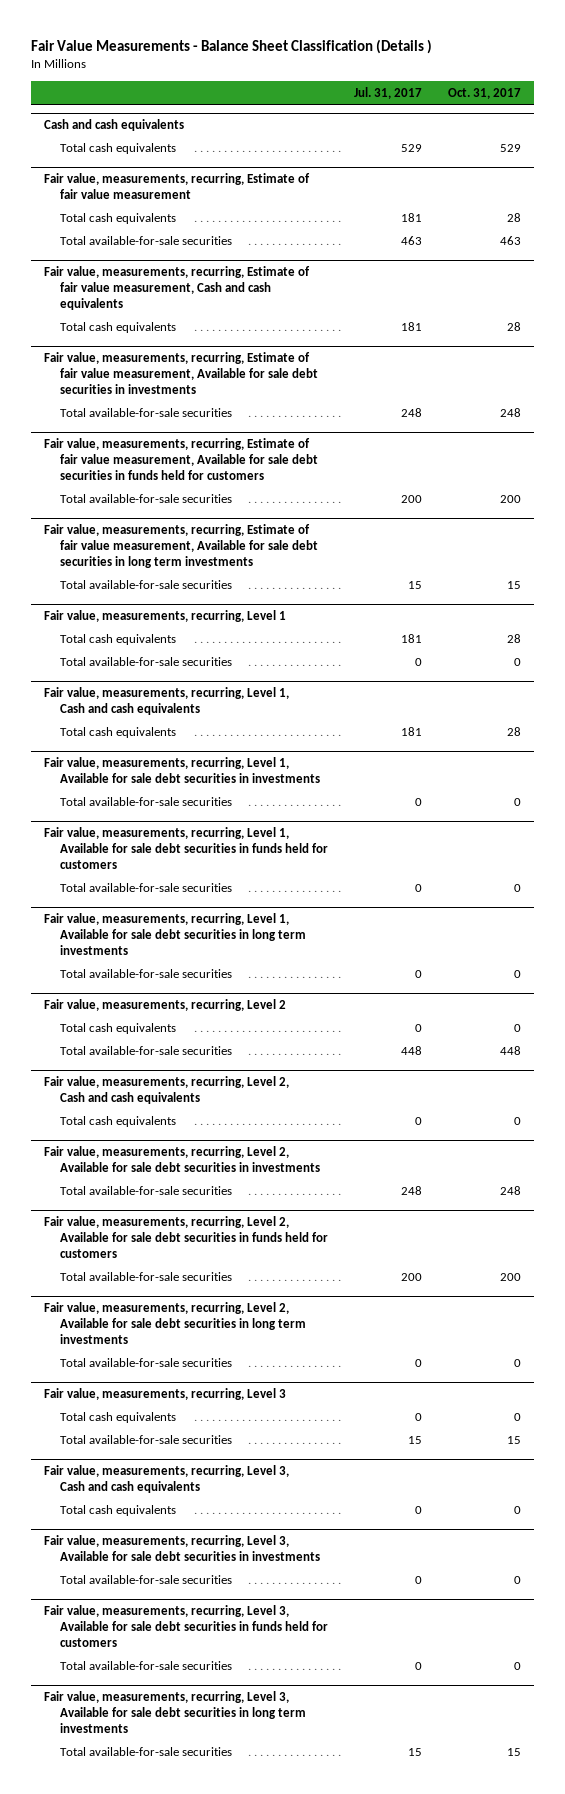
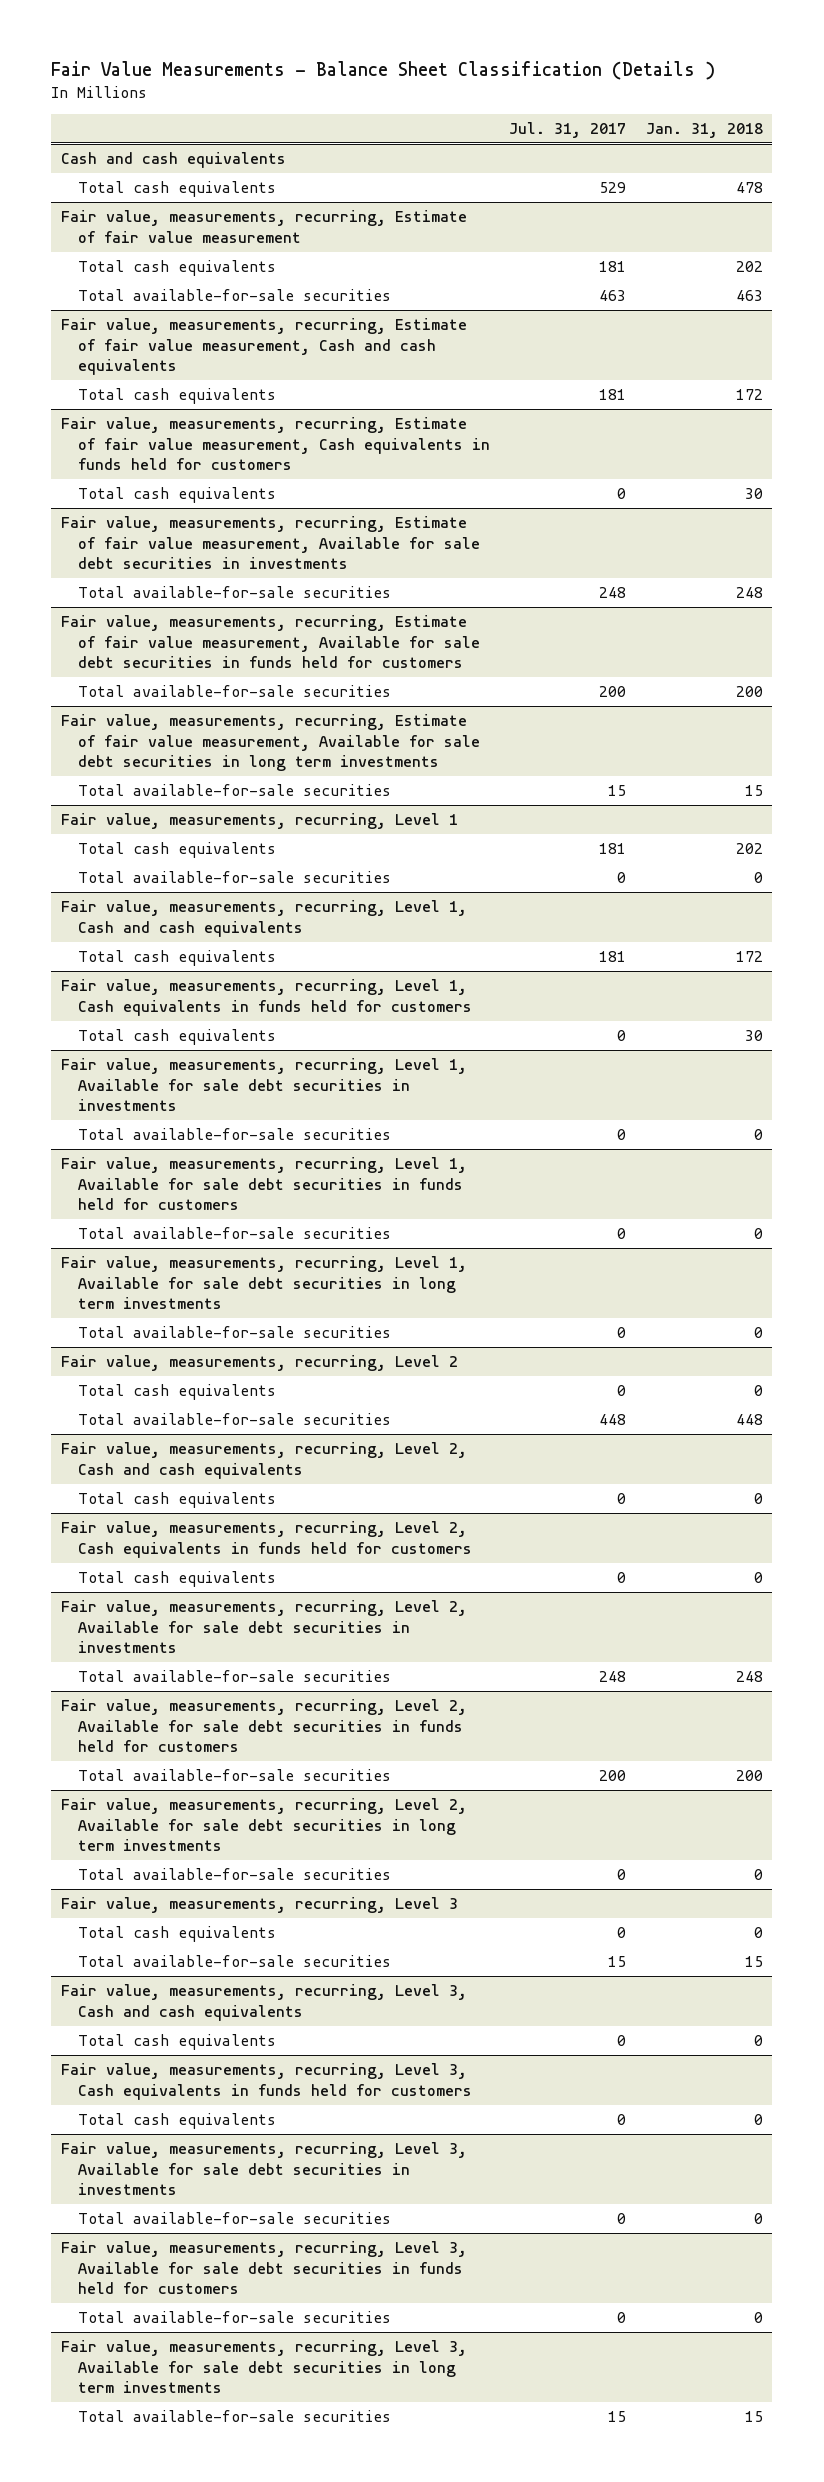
- | Jul. 31, 2017 | Oct. 31, 2017
+ | Jul. 31, 2017 | Jan. 31, 2018
+ Fair value, measurements, recurring, Estimate of fair value measurement, Cash equivalents in funds held for customers
+ Total cash equivalents | 0 | 30
+ Fair value, measurements, recurring, Level 1, Cash equivalents in funds held for customers
+ Total cash equivalents | 0 | 30
+ Fair value, measurements, recurring, Level 2, Cash equivalents in funds held for customers
+ Total cash equivalents | 0 | 0
+ Fair value, measurements, recurring, Level 3, Cash equivalents in funds held for customers
+ Total cash equivalents | 0 | 0

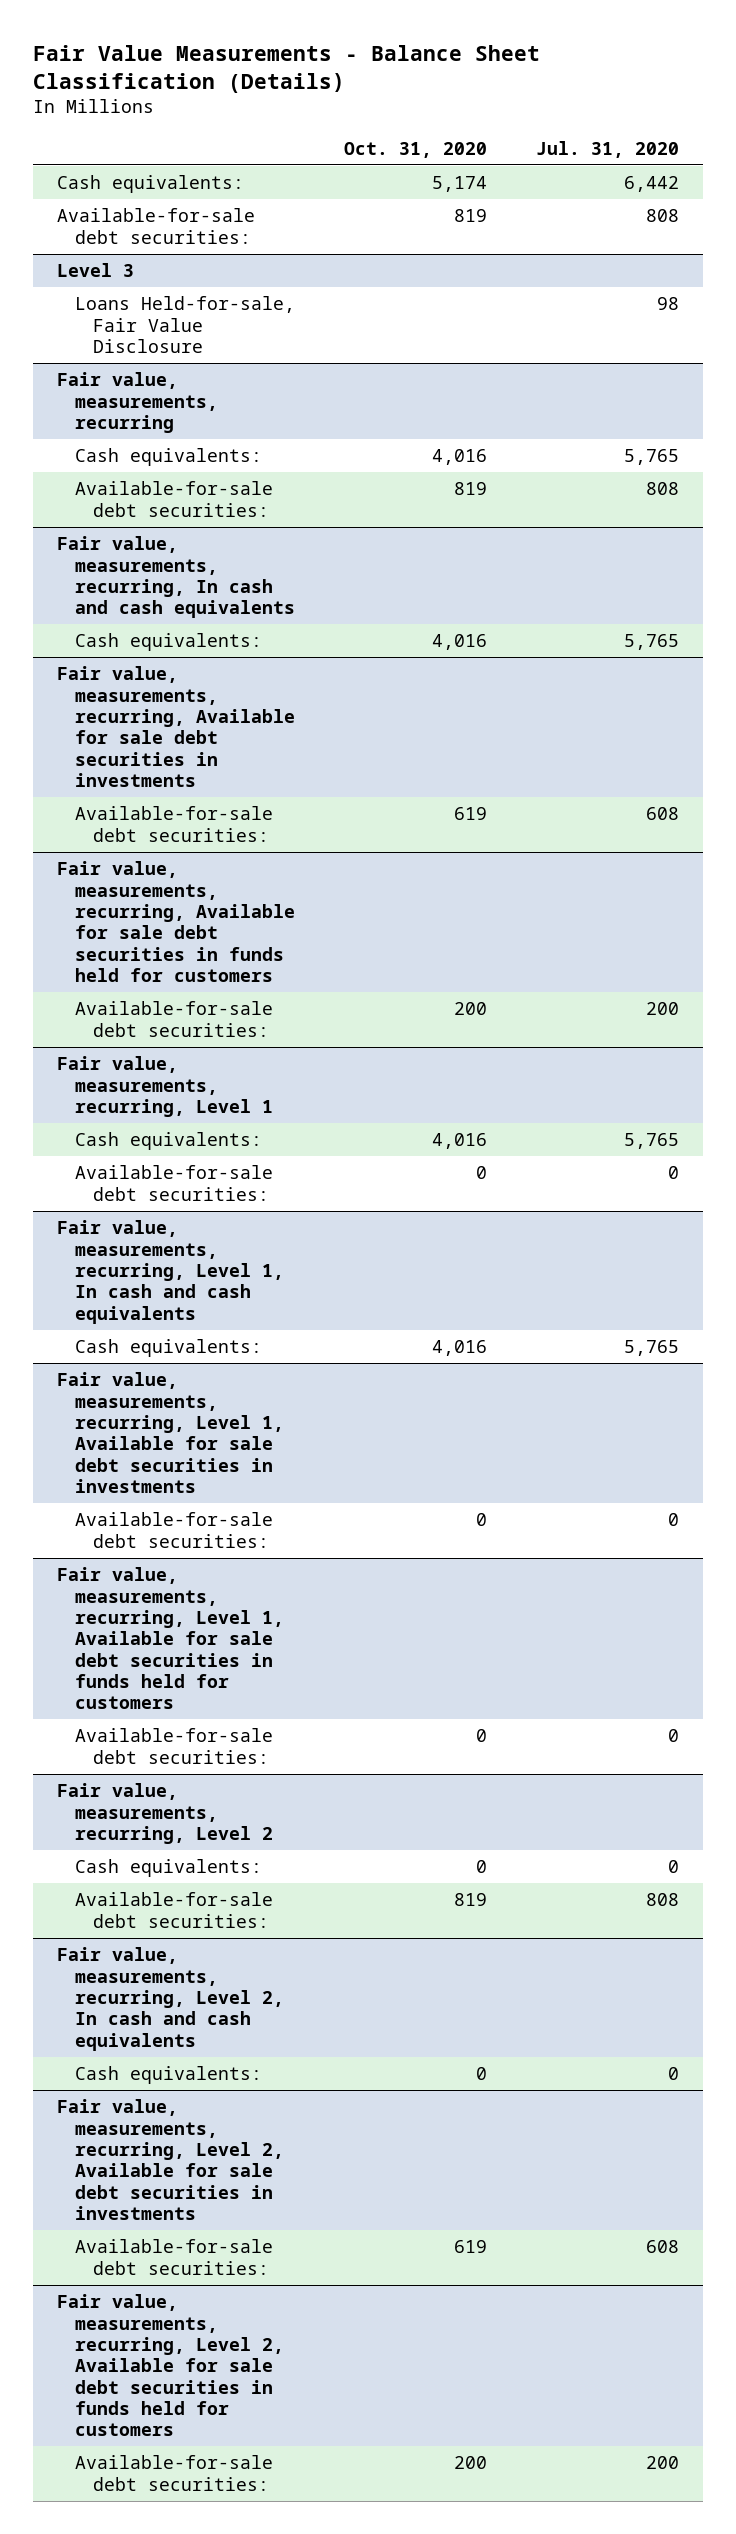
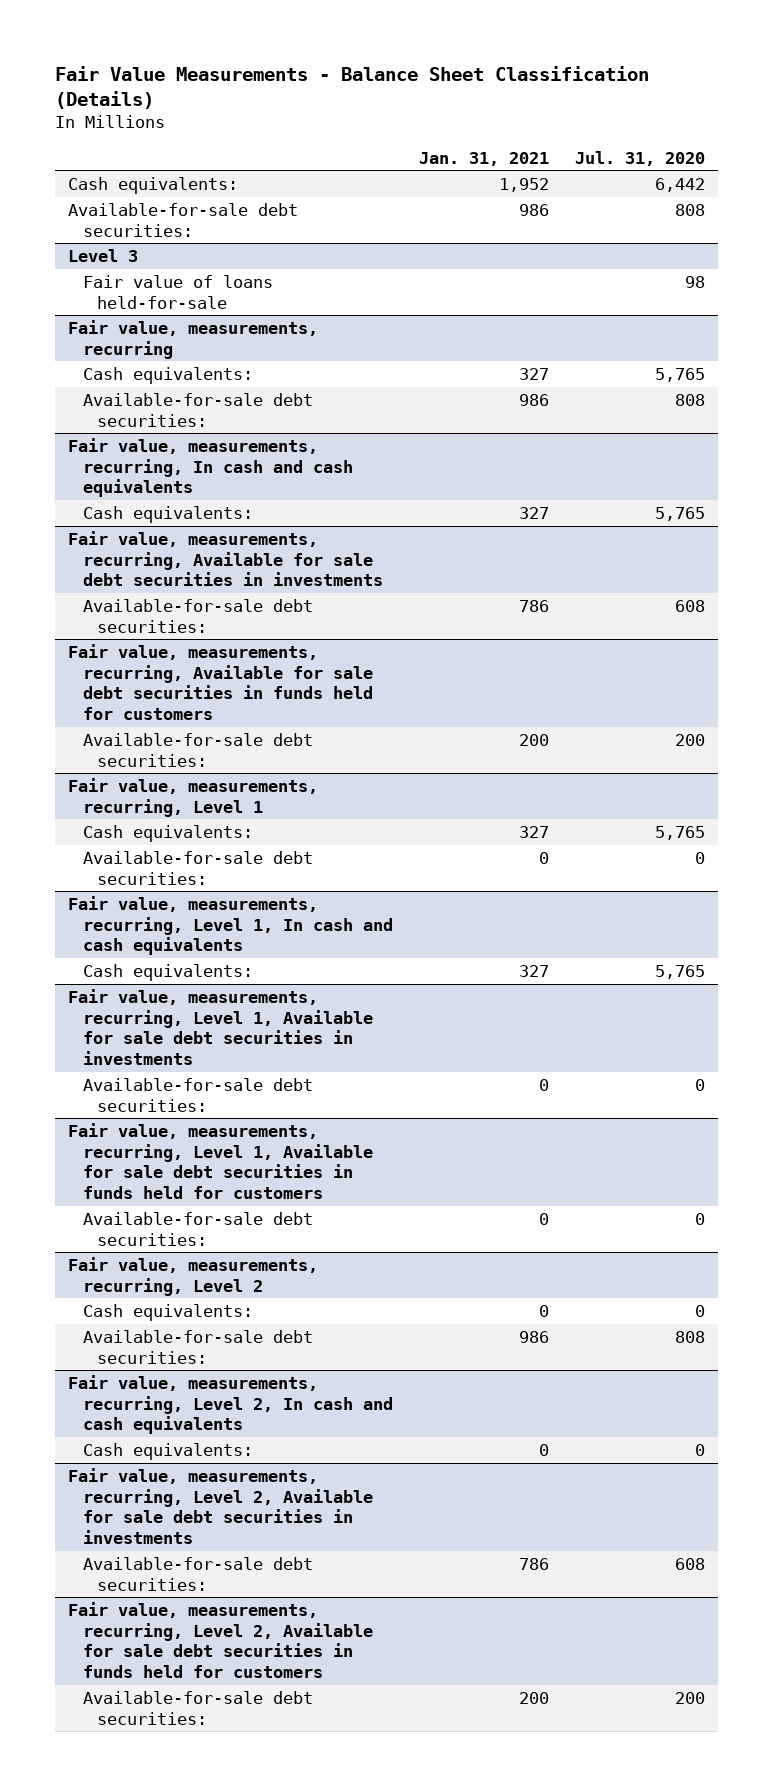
- | Oct. 31, 2020 | Jul. 31, 2020
+ | Jan. 31, 2021 | Jul. 31, 2020
@ Level 3
- Loans Held-for-sale, Fair Value Disclosure | | 98
+ Fair value of loans held-for-sale | | 98

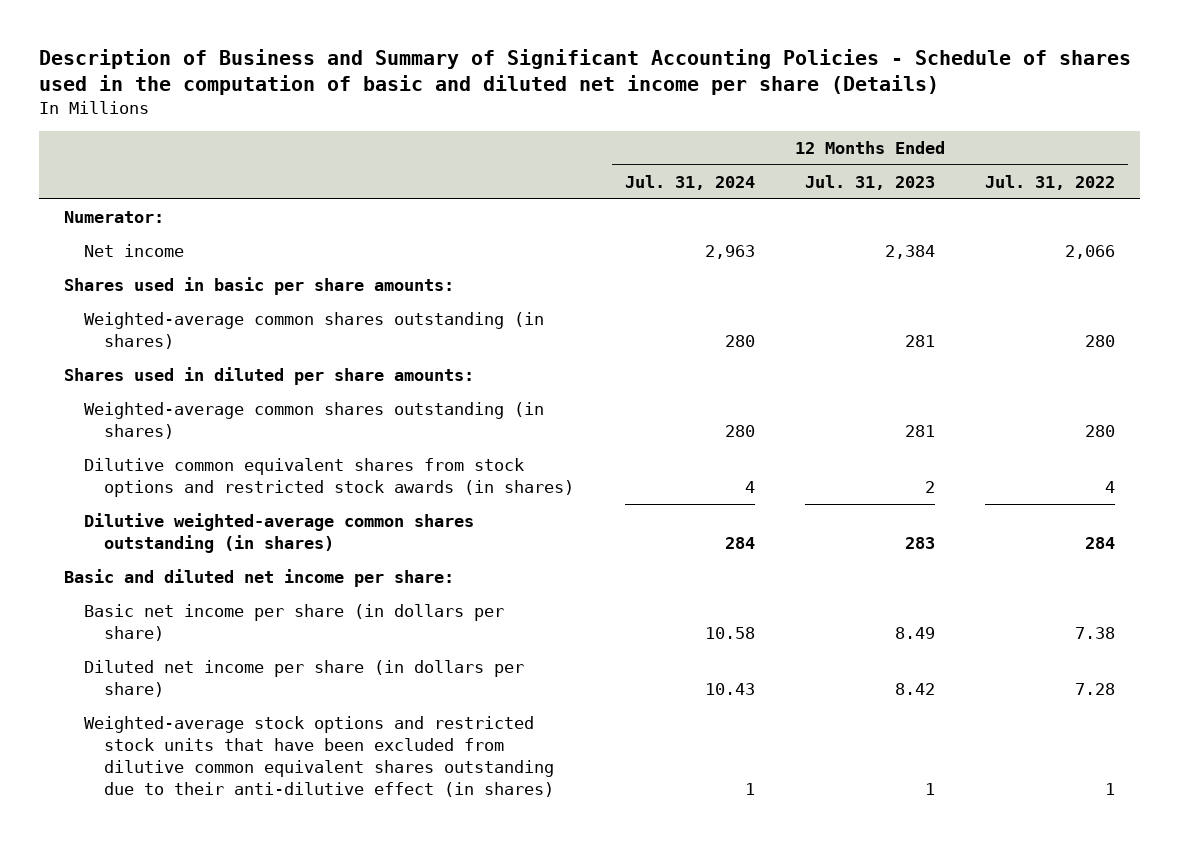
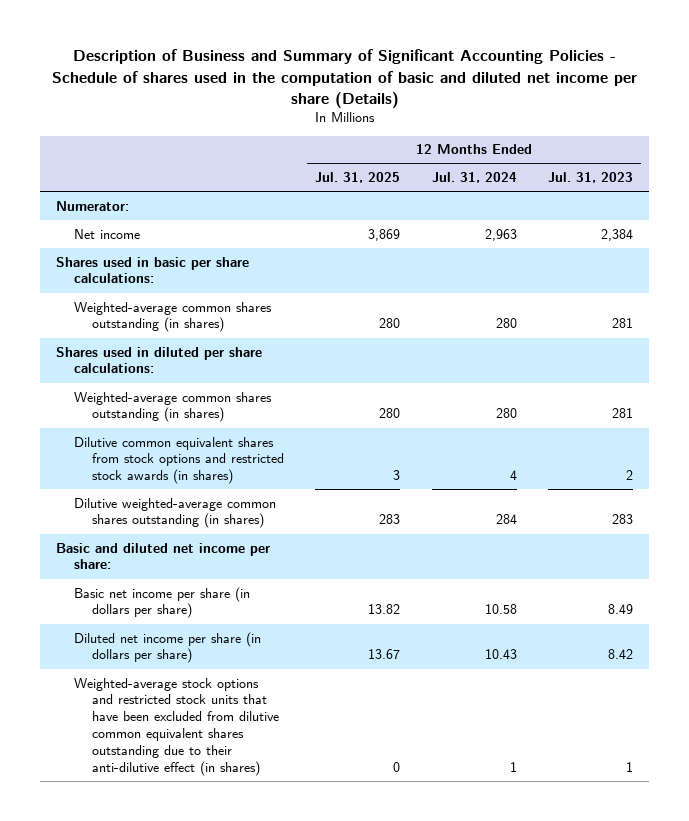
- | 12 Months Ended Jul. 31, 2024 | 12 Months Ended Jul. 31, 2023 | 12 Months Ended Jul. 31, 2022
+ | 12 Months Ended Jul. 31, 2025 | 12 Months Ended Jul. 31, 2024 | 12 Months Ended Jul. 31, 2023
- Shares used in basic per share amounts:
+ Shares used in basic per share calculations:
- Shares used in diluted per share amounts:
+ Shares used in diluted per share calculations:

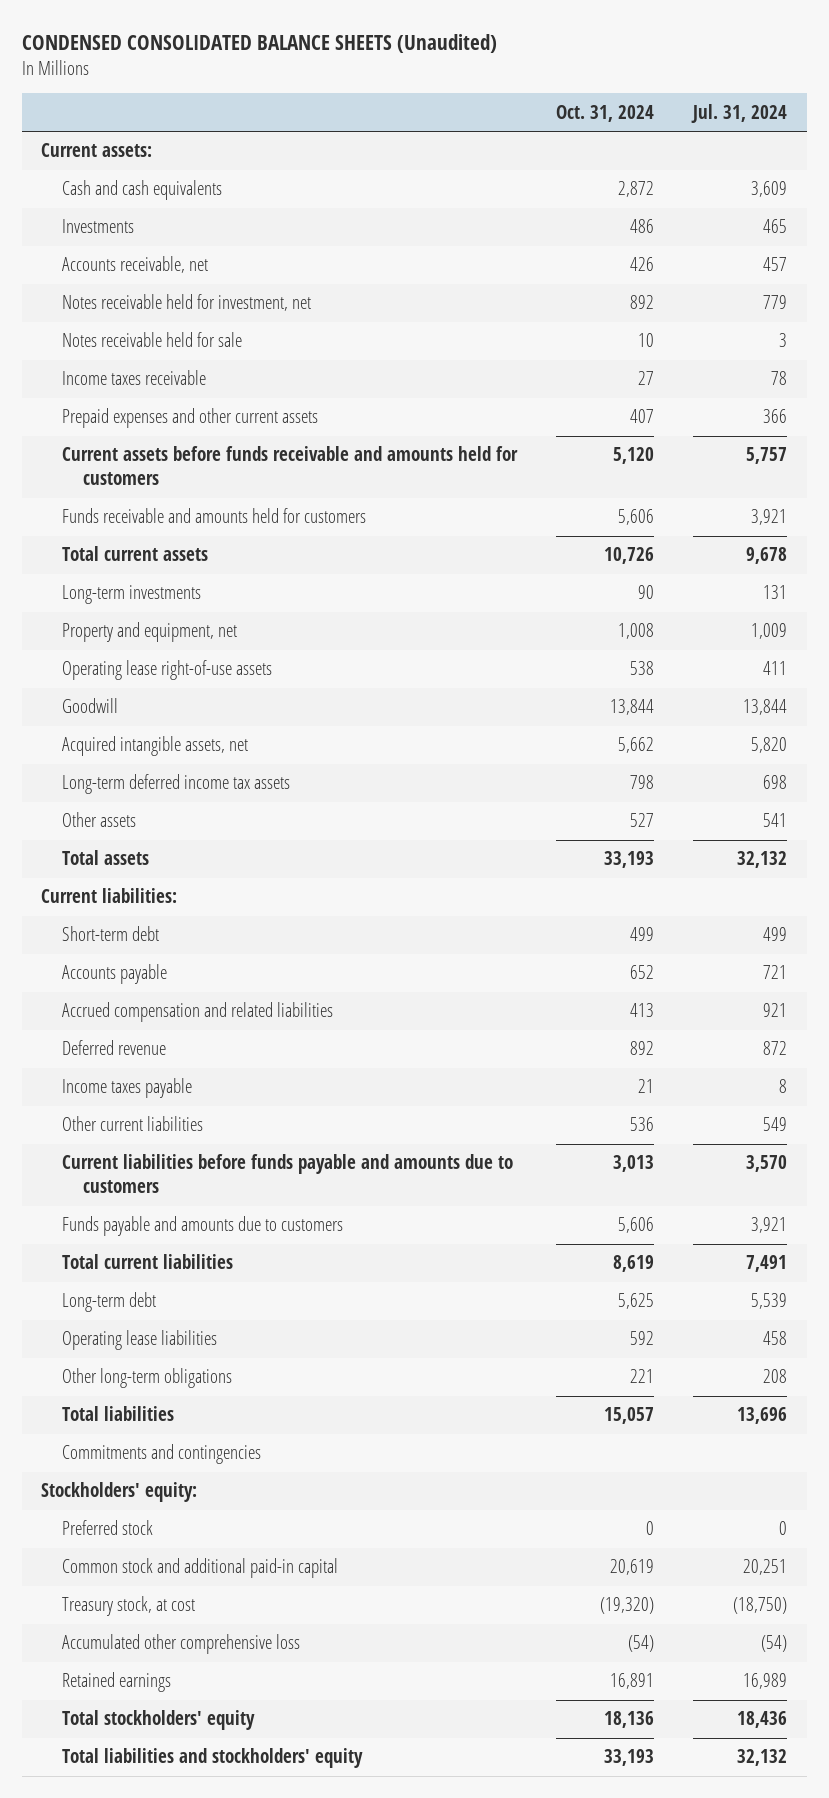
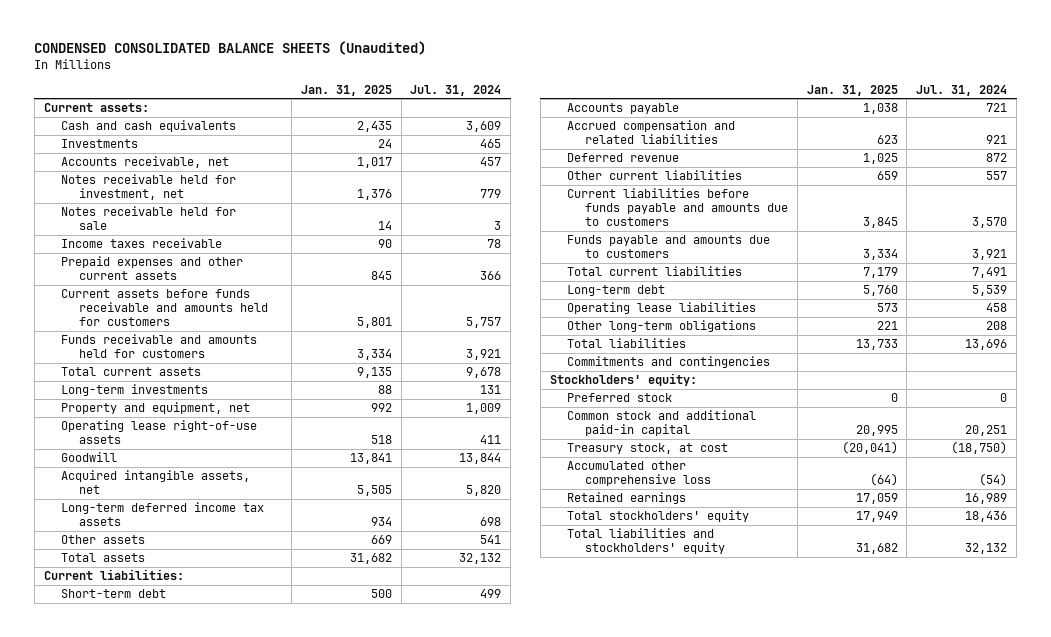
- | Oct. 31, 2024 | Jul. 31, 2024
+ | Jan. 31, 2025 | Jul. 31, 2024
- Income taxes payable | 21 | 8
- Other current liabilities | 536 | 549
+ Other current liabilities | 659 | 557

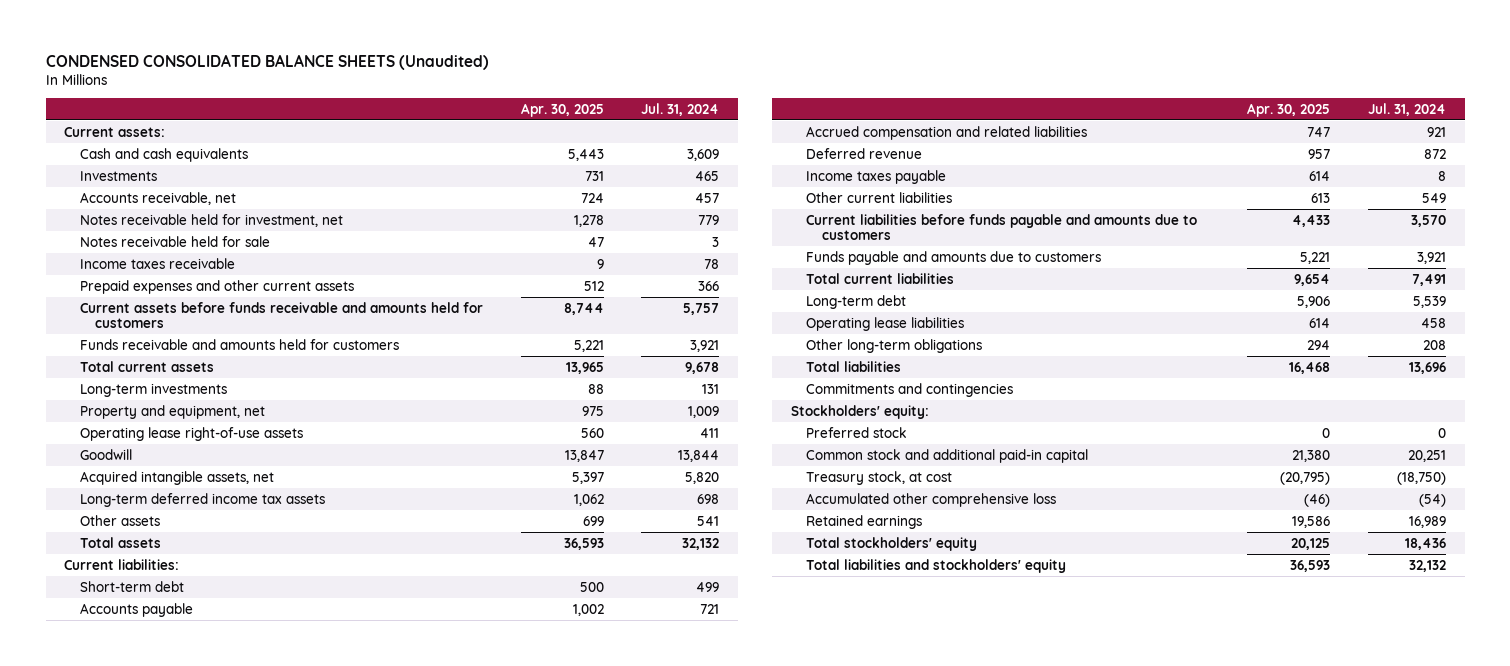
- | Jan. 31, 2025 | Jul. 31, 2024
+ | Apr. 30, 2025 | Jul. 31, 2024
- Other current liabilities | 659 | 557
+ Income taxes payable | 614 | 8
+ Other current liabilities | 613 | 549

